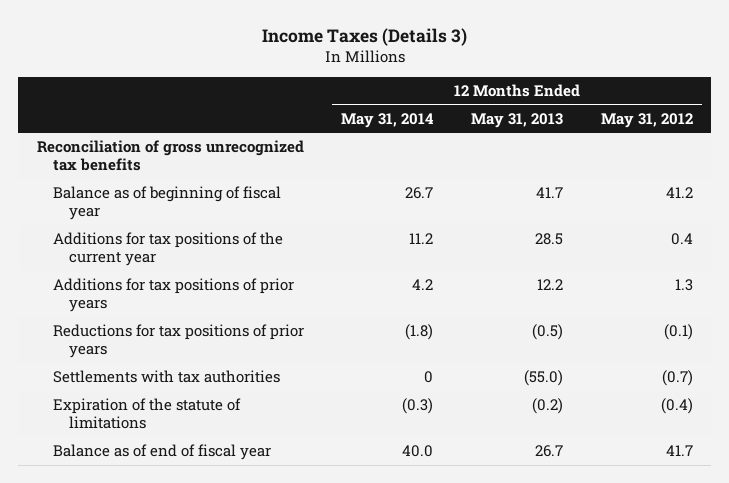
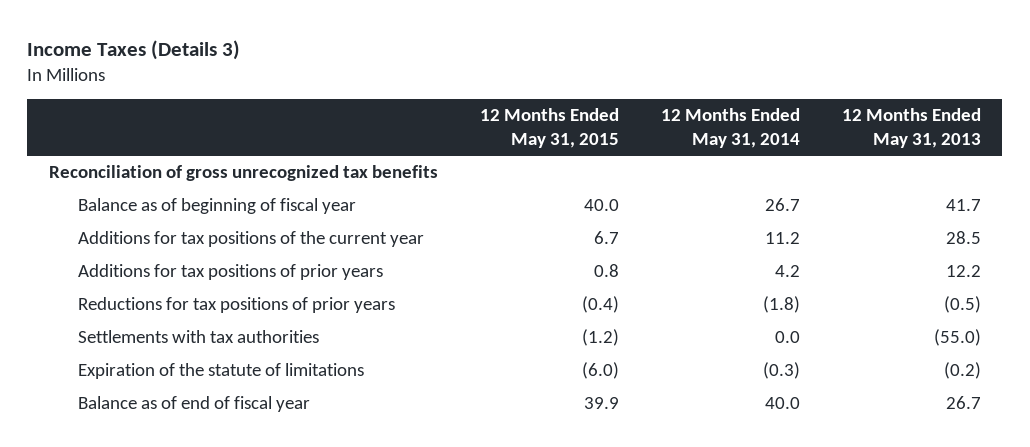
- | 12 Months Ended May 31, 2014 | 12 Months Ended May 31, 2013 | 12 Months Ended May 31, 2012
+ | 12 Months Ended May 31, 2015 | 12 Months Ended May 31, 2014 | 12 Months Ended May 31, 2013
- Settlements with tax authorities | 0 | (55.0) | (0.7)
+ Settlements with tax authorities | (1.2) | 0.0 | (55.0)

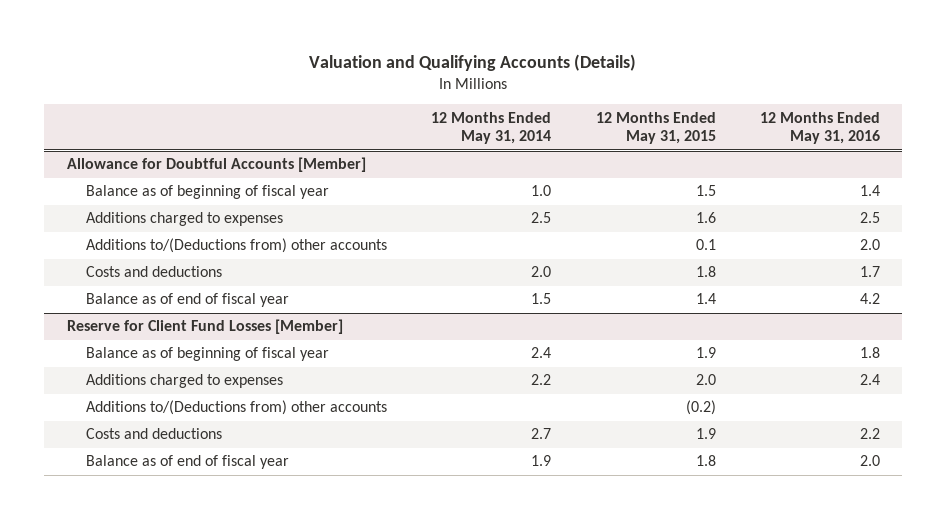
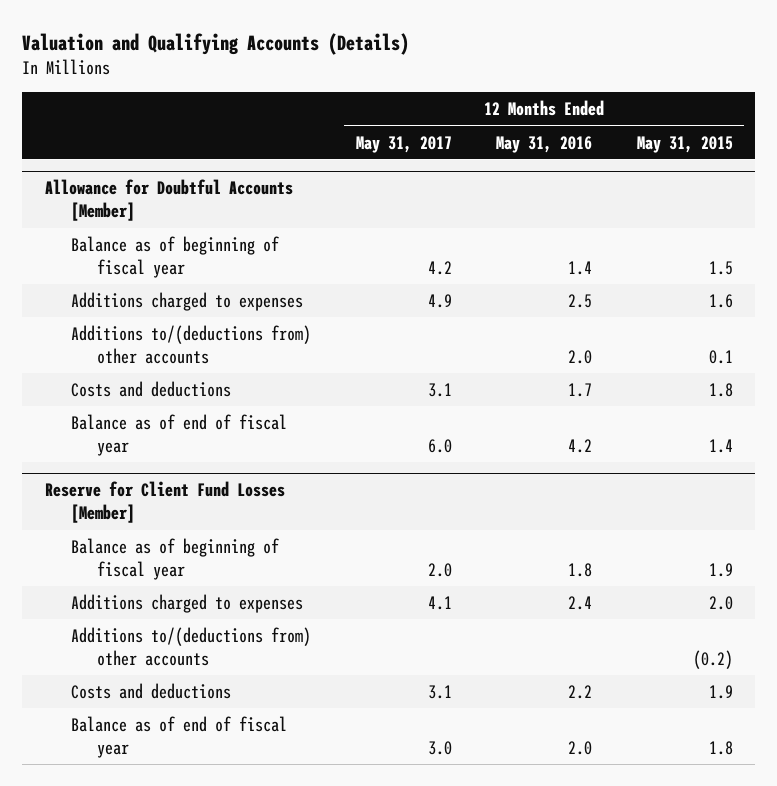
- | 12 Months Ended May 31, 2014 | 12 Months Ended May 31, 2015 | 12 Months Ended May 31, 2016
+ | 12 Months Ended May 31, 2017 | 12 Months Ended May 31, 2016 | 12 Months Ended May 31, 2015
@ Allowance for Doubtful Accounts [Member]
- Additions to/(Deductions from) other accounts | | 0.1 | 2.0
+ Additions to/(deductions from) other accounts | | 2.0 | 0.1
@ Reserve for Client Fund Losses [Member]
- Additions to/(Deductions from) other accounts | | (0.2) |
+ Additions to/(deductions from) other accounts | | | (0.2)

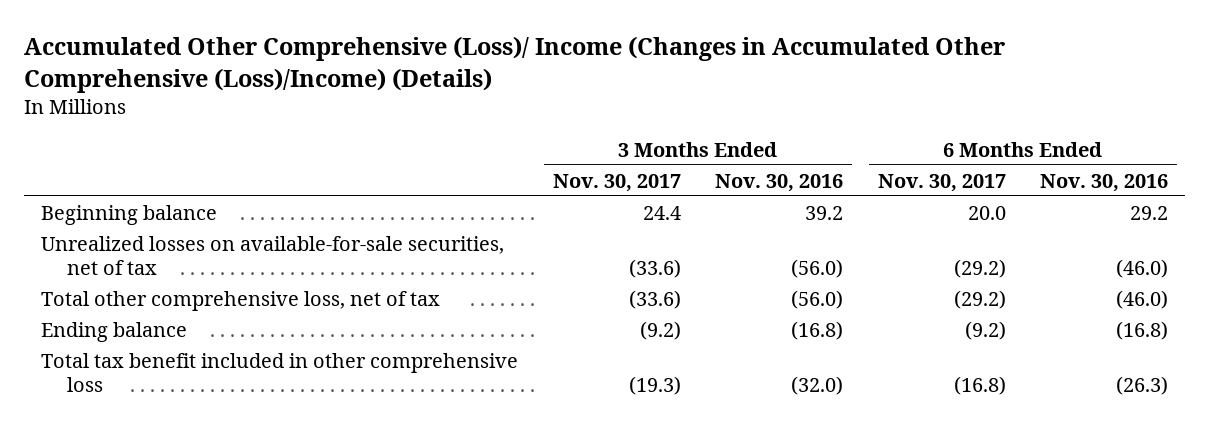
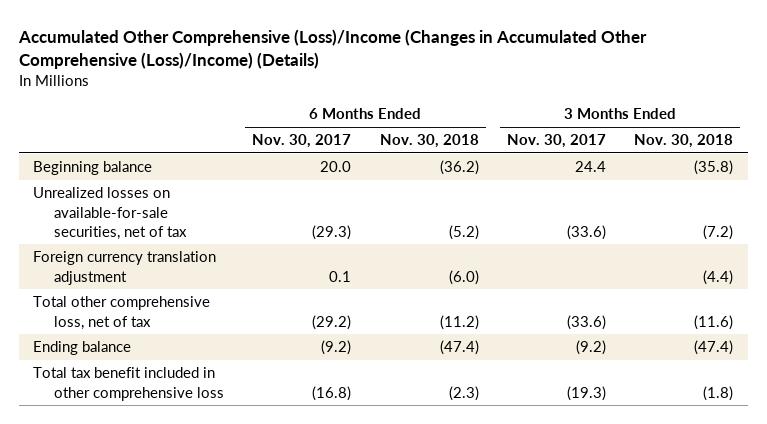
- Accumulated Other Comprehensive (Loss)/ Income (Changes in Accumulated Other Comprehensive (Loss)/Income) (Details)
+ Accumulated Other Comprehensive (Loss)/Income (Changes in Accumulated Other Comprehensive (Loss)/Income) (Details)
- | 3 Months Ended Nov. 30, 2017 | 3 Months Ended Nov. 30, 2016 | 6 Months Ended Nov. 30, 2017 | 6 Months Ended Nov. 30, 2016
+ | 6 Months Ended Nov. 30, 2017 | 6 Months Ended Nov. 30, 2018 | 3 Months Ended Nov. 30, 2017 | 3 Months Ended Nov. 30, 2018
- Unrealized losses on available-for-sale securities, net of tax | (33.6) | (56.0) | (29.2) | (46.0)
+ Unrealized losses on available-for-sale securities, net of tax | (29.3) | (5.2) | (33.6) | (7.2)
+ Foreign currency translation adjustment | 0.1 | (6.0) | | (4.4)

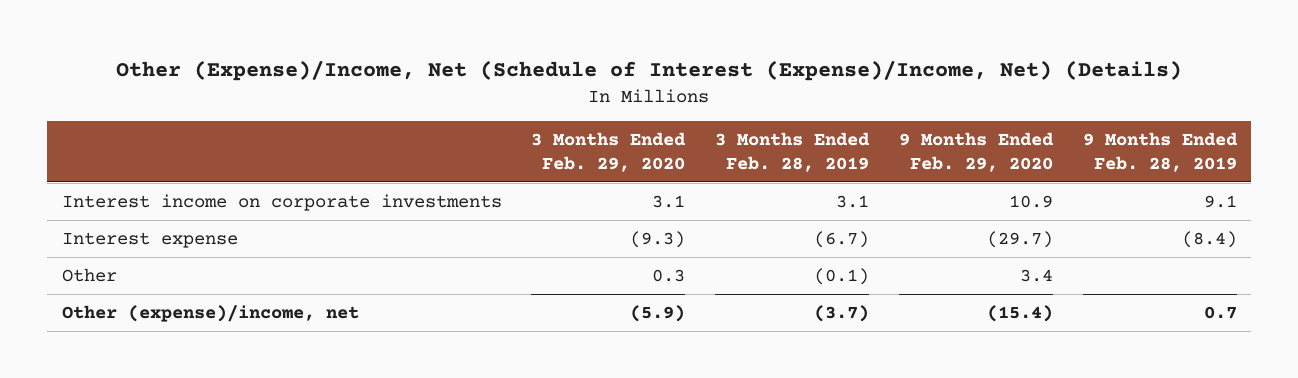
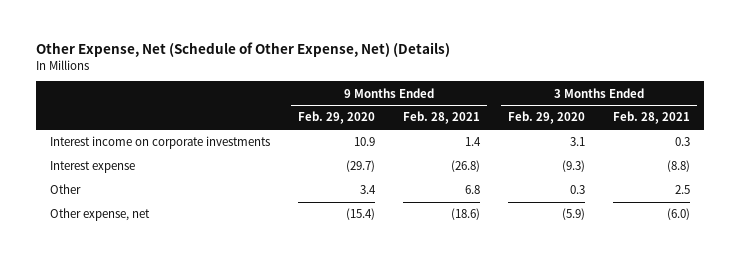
- Other (Expense)/Income, Net (Schedule of Interest (Expense)/Income, Net) (Details)
+ Other Expense, Net (Schedule of Other Expense, Net) (Details)
- | 3 Months Ended Feb. 29, 2020 | 3 Months Ended Feb. 28, 2019 | 9 Months Ended Feb. 29, 2020 | 9 Months Ended Feb. 28, 2019
+ | 9 Months Ended Feb. 29, 2020 | 9 Months Ended Feb. 28, 2021 | 3 Months Ended Feb. 29, 2020 | 3 Months Ended Feb. 28, 2021
- Other (expense)/income, net | (5.9) | (3.7) | (15.4) | 0.7
+ Other expense, net | (15.4) | (18.6) | (5.9) | (6.0)

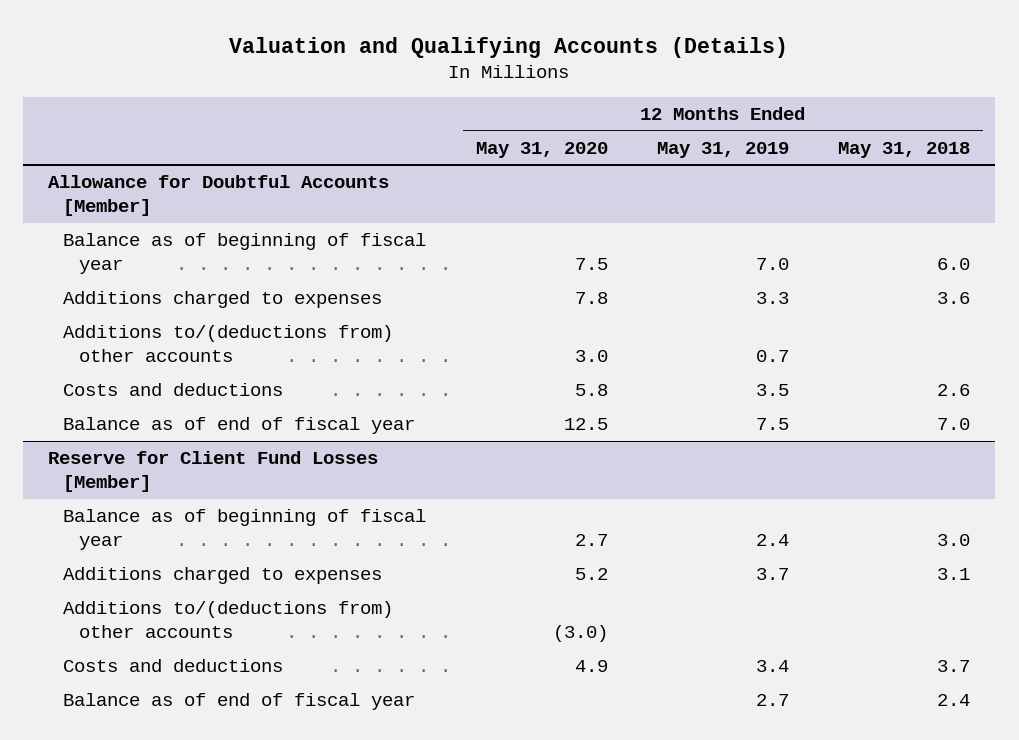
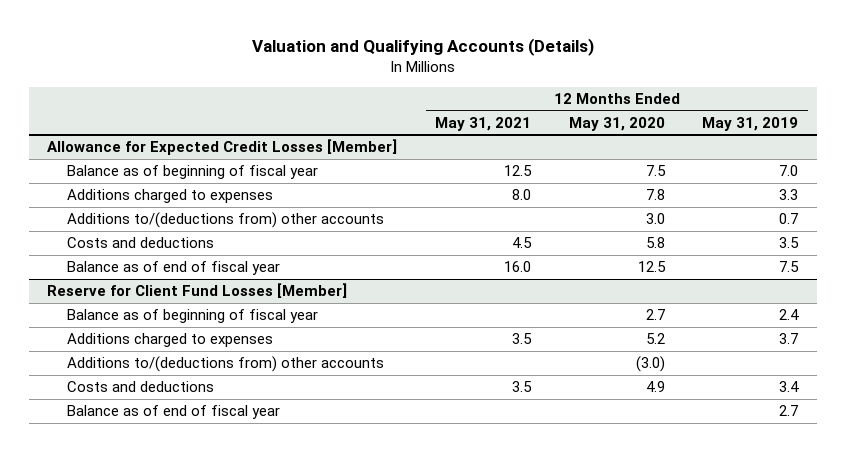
- | 12 Months Ended May 31, 2020 | 12 Months Ended May 31, 2019 | 12 Months Ended May 31, 2018
+ | 12 Months Ended May 31, 2021 | 12 Months Ended May 31, 2020 | 12 Months Ended May 31, 2019
- Allowance for Doubtful Accounts [Member]
+ Allowance for Expected Credit Losses [Member]

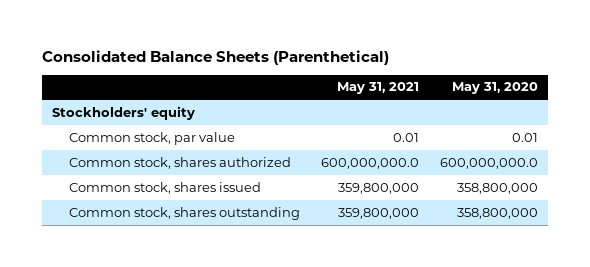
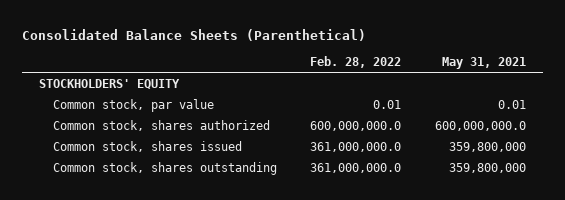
- | May 31, 2021 | May 31, 2020
+ | Feb. 28, 2022 | May 31, 2021
- Stockholders' equity
+ STOCKHOLDERS' EQUITY

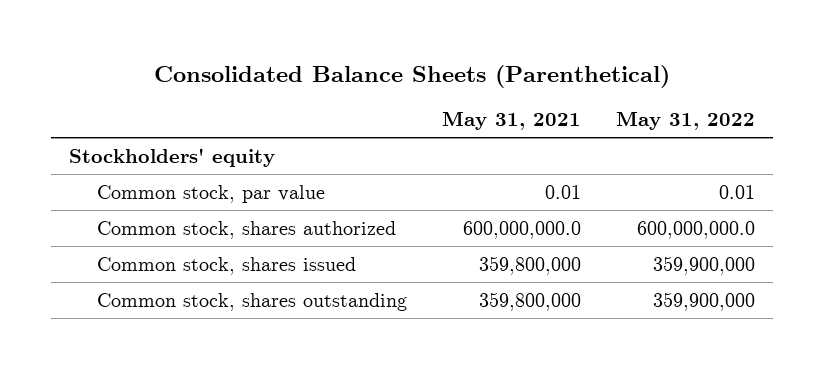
- | Feb. 28, 2022 | May 31, 2021
+ | May 31, 2021 | May 31, 2022
- STOCKHOLDERS' EQUITY
+ Stockholders' equity

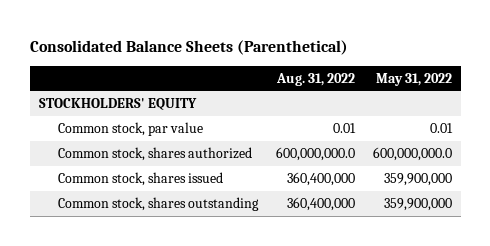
- | May 31, 2021 | May 31, 2022
+ | Aug. 31, 2022 | May 31, 2022
- Stockholders' equity
+ STOCKHOLDERS' EQUITY

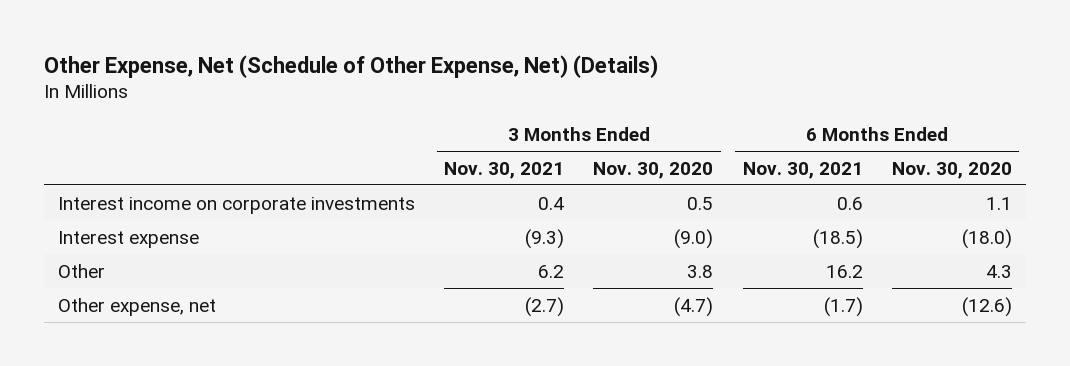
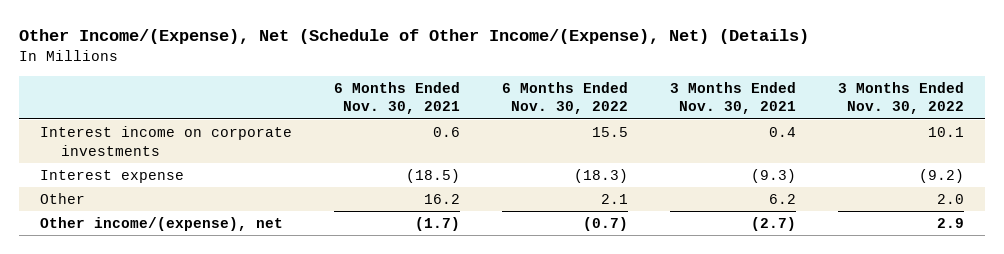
- Other Expense, Net (Schedule of Other Expense, Net) (Details)
+ Other Income/(Expense), Net (Schedule of Other Income/(Expense), Net) (Details)
- | 3 Months Ended Nov. 30, 2021 | 3 Months Ended Nov. 30, 2020 | 6 Months Ended Nov. 30, 2021 | 6 Months Ended Nov. 30, 2020
+ | 6 Months Ended Nov. 30, 2021 | 6 Months Ended Nov. 30, 2022 | 3 Months Ended Nov. 30, 2021 | 3 Months Ended Nov. 30, 2022
- Other expense, net | (2.7) | (4.7) | (1.7) | (12.6)
+ Other income/(expense), net | (1.7) | (0.7) | (2.7) | 2.9

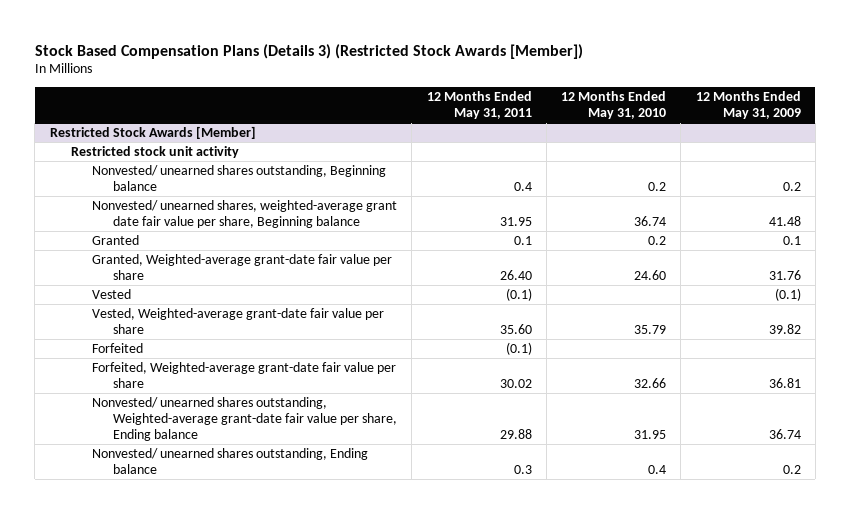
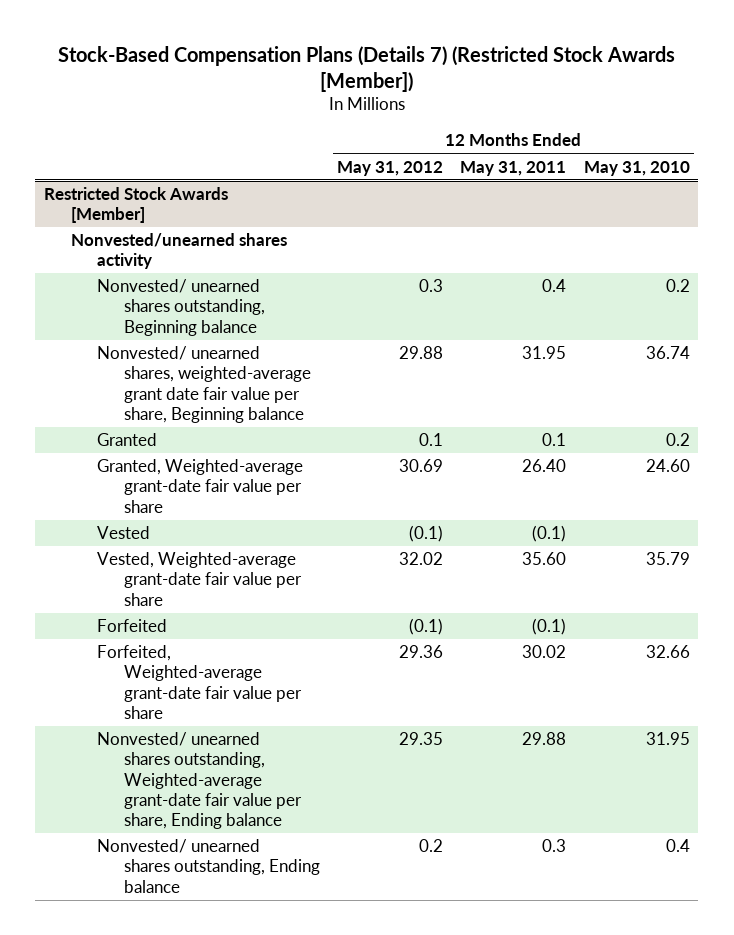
- Stock Based Compensation Plans (Details 3) (Restricted Stock Awards [Member])
+ Stock-Based Compensation Plans (Details 7) (Restricted Stock Awards [Member])
- | 12 Months Ended May 31, 2011 | 12 Months Ended May 31, 2010 | 12 Months Ended May 31, 2009
+ | 12 Months Ended May 31, 2012 | 12 Months Ended May 31, 2011 | 12 Months Ended May 31, 2010
@ Restricted Stock Awards [Member]
- Restricted stock unit activity
+ Nonvested/unearned shares activity

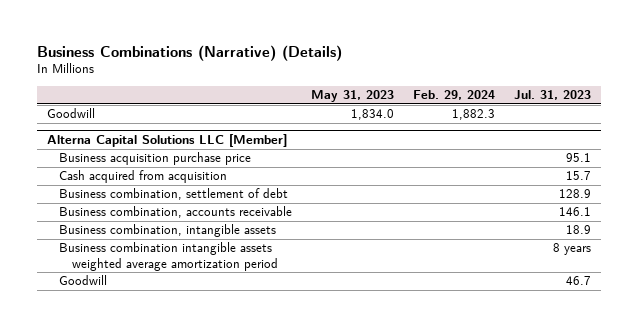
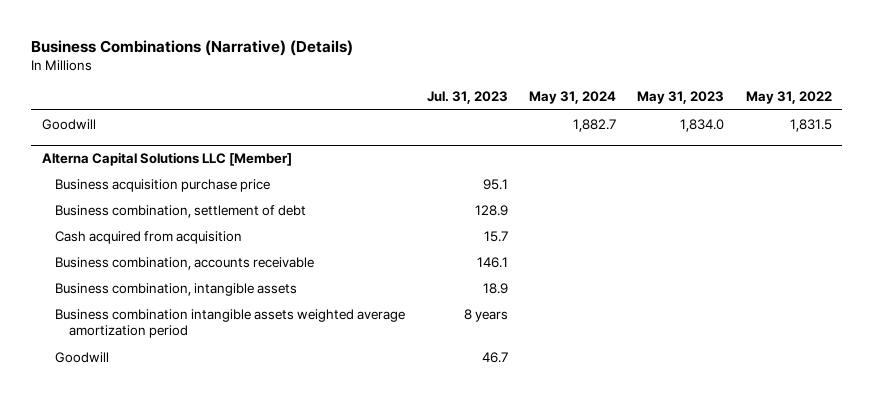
- | May 31, 2023 | Feb. 29, 2024 | Jul. 31, 2023
+ | Jul. 31, 2023 | May 31, 2024 | May 31, 2023 | May 31, 2022
@ Alterna Capital Solutions LLC [Member]
moved down: Cash acquired from acquisition | 15.7 | | |

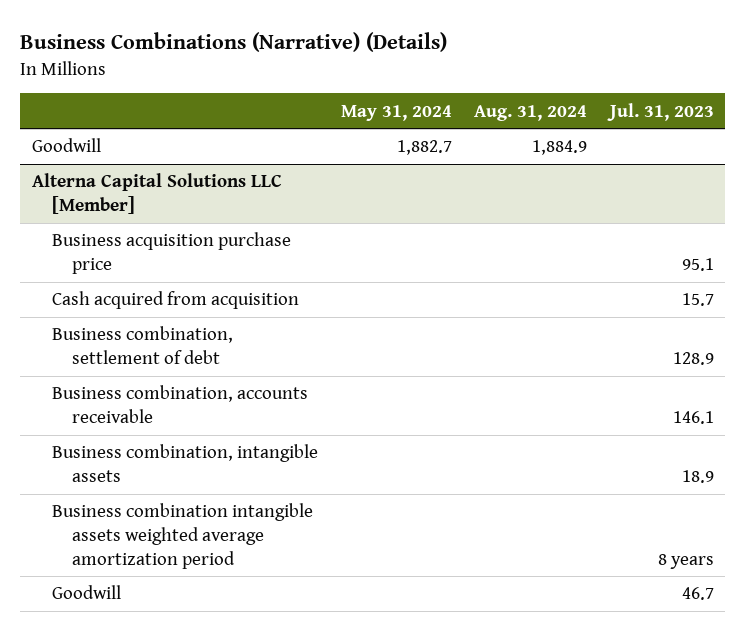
- | Jul. 31, 2023 | May 31, 2024 | May 31, 2023 | May 31, 2022
+ | May 31, 2024 | Aug. 31, 2024 | Jul. 31, 2023
@ Alterna Capital Solutions LLC [Member]
moved down: Business combination, settlement of debt | | | 128.9

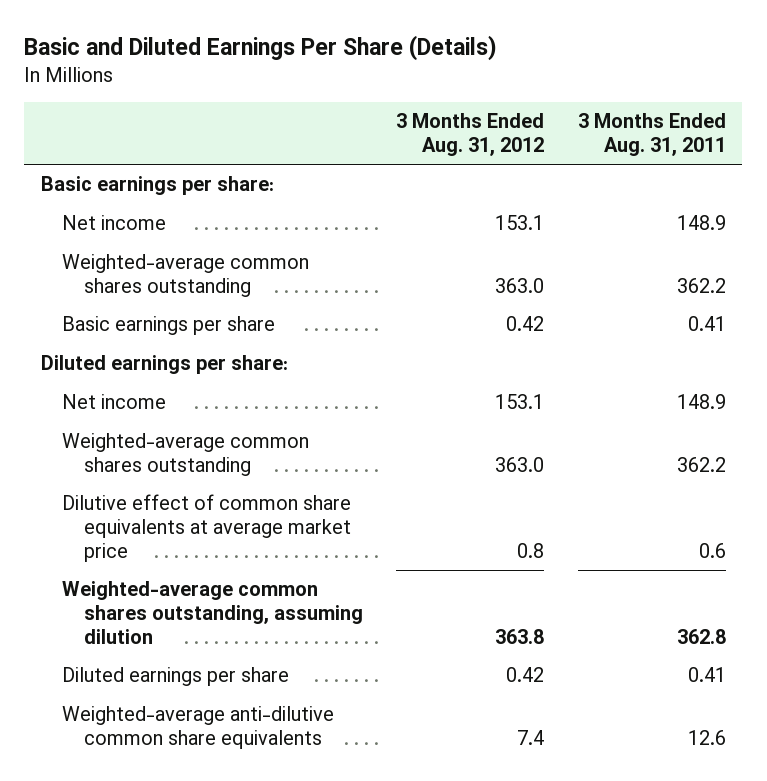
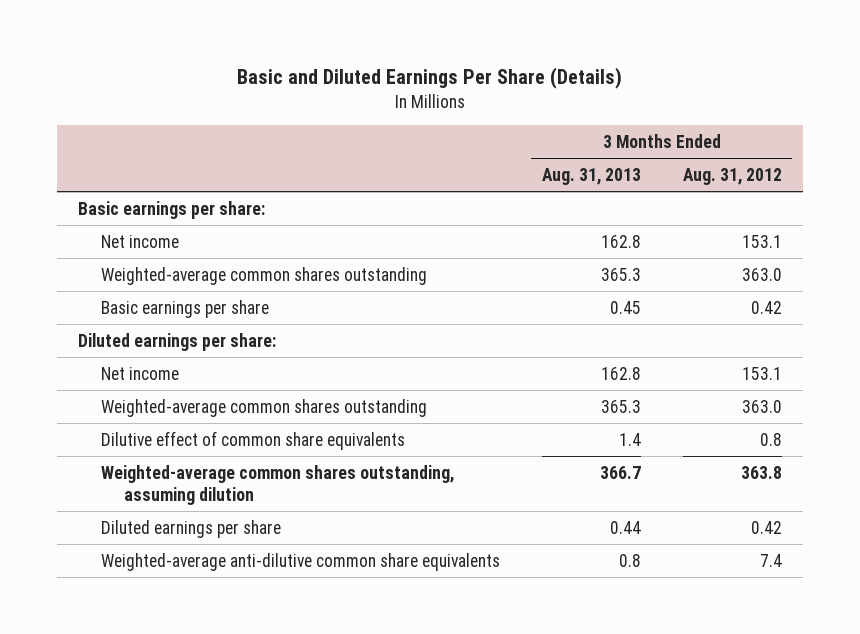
- | 3 Months Ended Aug. 31, 2012 | 3 Months Ended Aug. 31, 2011
+ | 3 Months Ended Aug. 31, 2013 | 3 Months Ended Aug. 31, 2012
- Dilutive effect of common share equivalents at average market price | 0.8 | 0.6
+ Dilutive effect of common share equivalents | 1.4 | 0.8

